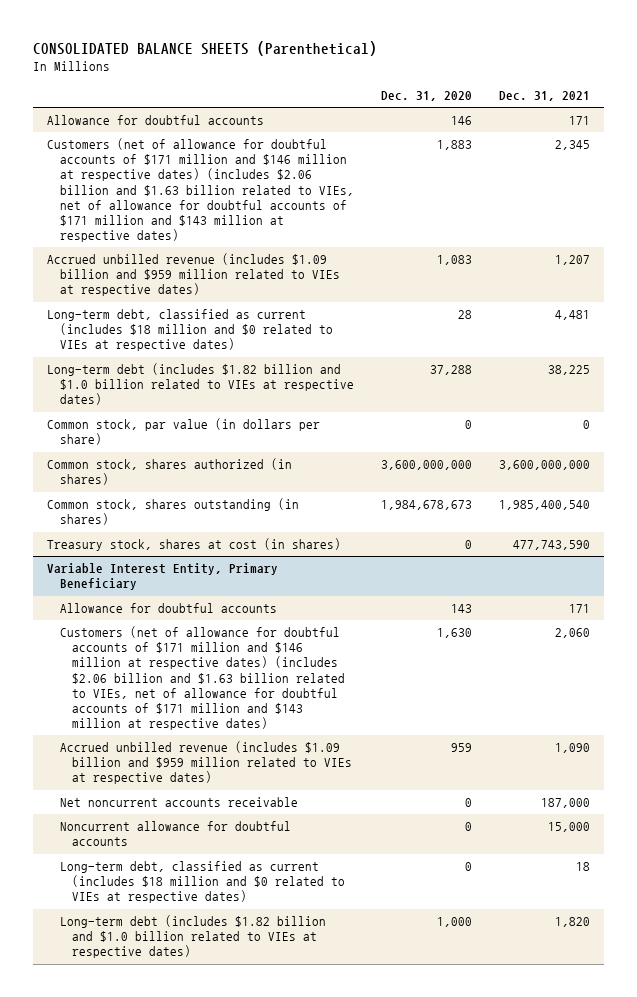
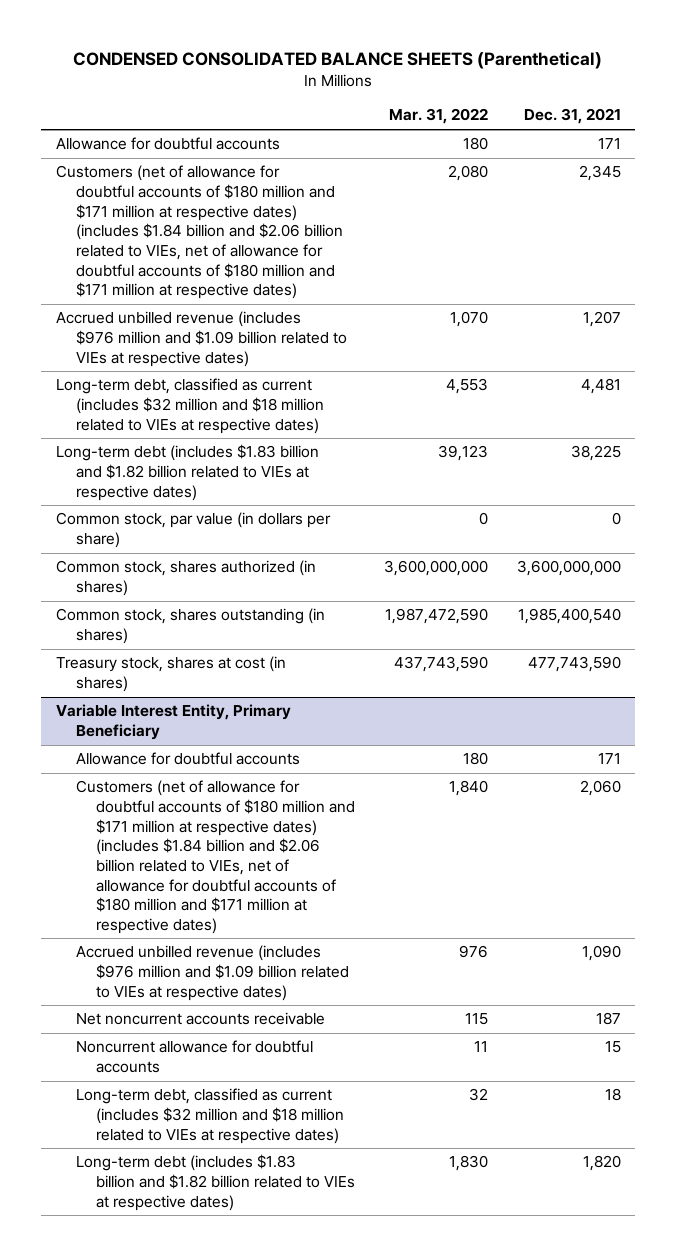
- CONSOLIDATED BALANCE SHEETS (Parenthetical)
+ CONDENSED CONSOLIDATED BALANCE SHEETS (Parenthetical)
- | Dec. 31, 2020 | Dec. 31, 2021
+ | Mar. 31, 2022 | Dec. 31, 2021
- Customers (net of allowance for doubtful accounts of $171 million and $146 million at respective dates) (includes $2.06 billion and $1.63 billion related to VIEs, net of allowance for doubtful accounts of $171 million and $143 million at respective dates) | 1,883 | 2,345
- Accrued unbilled revenue (includes $1.09 billion and $959 million related to VIEs at respective dates) | 1,083 | 1,207
- Long-term debt, classified as current (includes $18 million and $0 related to VIEs at respective dates) | 28 | 4,481
- Long-term debt (includes $1.82 billion and $1.0 billion related to VIEs at respective dates) | 37,288 | 38,225
+ Customers (net of allowance for doubtful accounts of $180 million and $171 million at respective dates) (includes $1.84 billion and $2.06 billion related to VIEs, net of allowance for doubtful accounts of $180 million and $171 million at respective dates) | 2,080 | 2,345
+ Accrued unbilled revenue (includes $976 million and $1.09 billion related to VIEs at respective dates) | 1,070 | 1,207
+ Long-term debt, classified as current (includes $32 million and $18 million related to VIEs at respective dates) | 4,553 | 4,481
+ Long-term debt (includes $1.83 billion and $1.82 billion related to VIEs at respective dates) | 39,123 | 38,225
@ Variable Interest Entity, Primary Beneficiary
- Customers (net of allowance for doubtful accounts of $171 million and $146 million at respective dates) (includes $2.06 billion and $1.63 billion related to VIEs, net of allowance for doubtful accounts of $171 million and $143 million at respective dates) | 1,630 | 2,060
- Accrued unbilled revenue (includes $1.09 billion and $959 million related to VIEs at respective dates) | 959 | 1,090
- Net noncurrent accounts receivable | 0 | 187,000
- Noncurrent allowance for doubtful accounts | 0 | 15,000
- Long-term debt, classified as current (includes $18 million and $0 related to VIEs at respective dates) | 0 | 18
- Long-term debt (includes $1.82 billion and $1.0 billion related to VIEs at respective dates) | 1,000 | 1,820
+ Customers (net of allowance for doubtful accounts of $180 million and $171 million at respective dates) (includes $1.84 billion and $2.06 billion related to VIEs, net of allowance for doubtful accounts of $180 million and $171 million at respective dates) | 1,840 | 2,060
+ Accrued unbilled revenue (includes $976 million and $1.09 billion related to VIEs at respective dates) | 976 | 1,090
+ Net noncurrent accounts receivable | 115 | 187
+ Noncurrent allowance for doubtful accounts | 11 | 15
+ Long-term debt, classified as current (includes $32 million and $18 million related to VIEs at respective dates) | 32 | 18
+ Long-term debt (includes $1.83 billion and $1.82 billion related to VIEs at respective dates) | 1,830 | 1,820

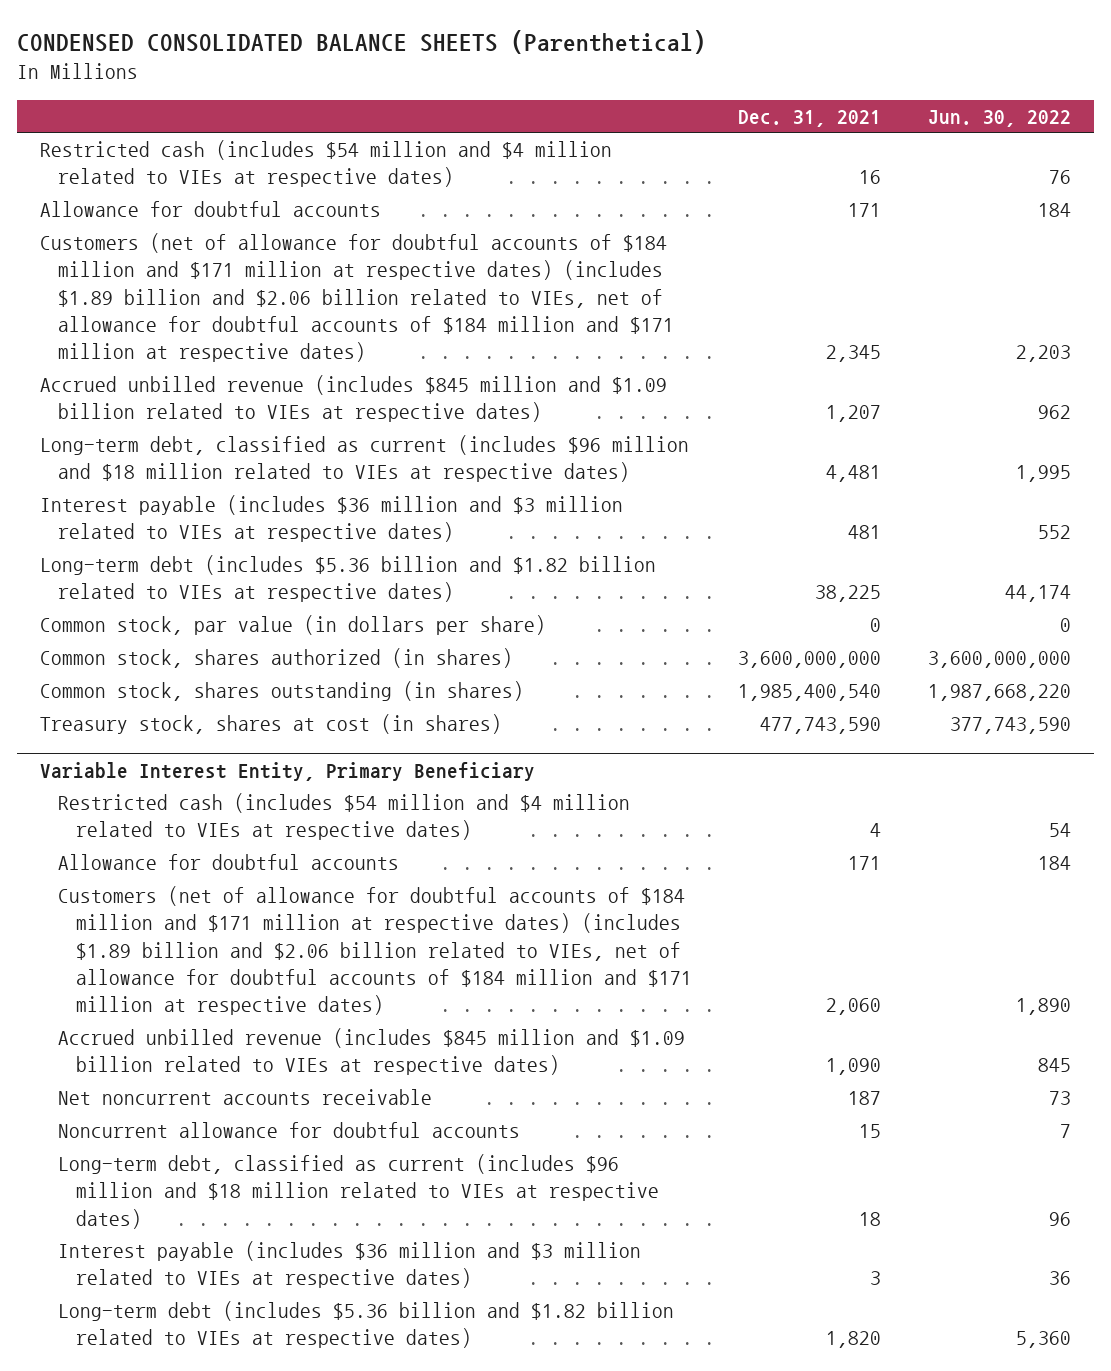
- | Mar. 31, 2022 | Dec. 31, 2021
+ | Dec. 31, 2021 | Jun. 30, 2022
+ Restricted cash (includes $54 million and $4 million related to VIEs at respective dates) | 16 | 76
- Customers (net of allowance for doubtful accounts of $180 million and $171 million at respective dates) (includes $1.84 billion and $2.06 billion related to VIEs, net of allowance for doubtful accounts of $180 million and $171 million at respective dates) | 2,080 | 2,345
- Accrued unbilled revenue (includes $976 million and $1.09 billion related to VIEs at respective dates) | 1,070 | 1,207
- Long-term debt, classified as current (includes $32 million and $18 million related to VIEs at respective dates) | 4,553 | 4,481
- Long-term debt (includes $1.83 billion and $1.82 billion related to VIEs at respective dates) | 39,123 | 38,225
+ Customers (net of allowance for doubtful accounts of $184 million and $171 million at respective dates) (includes $1.89 billion and $2.06 billion related to VIEs, net of allowance for doubtful accounts of $184 million and $171 million at respective dates) | 2,345 | 2,203
+ Accrued unbilled revenue (includes $845 million and $1.09 billion related to VIEs at respective dates) | 1,207 | 962
+ Long-term debt, classified as current (includes $96 million and $18 million related to VIEs at respective dates) | 4,481 | 1,995
+ Interest payable (includes $36 million and $3 million related to VIEs at respective dates) | 481 | 552
+ Long-term debt (includes $5.36 billion and $1.82 billion related to VIEs at respective dates) | 38,225 | 44,174
@ Variable Interest Entity, Primary Beneficiary
+ Restricted cash (includes $54 million and $4 million related to VIEs at respective dates) | 4 | 54
- Customers (net of allowance for doubtful accounts of $180 million and $171 million at respective dates) (includes $1.84 billion and $2.06 billion related to VIEs, net of allowance for doubtful accounts of $180 million and $171 million at respective dates) | 1,840 | 2,060
- Accrued unbilled revenue (includes $976 million and $1.09 billion related to VIEs at respective dates) | 976 | 1,090
+ Customers (net of allowance for doubtful accounts of $184 million and $171 million at respective dates) (includes $1.89 billion and $2.06 billion related to VIEs, net of allowance for doubtful accounts of $184 million and $171 million at respective dates) | 2,060 | 1,890
+ Accrued unbilled revenue (includes $845 million and $1.09 billion related to VIEs at respective dates) | 1,090 | 845
- Long-term debt, classified as current (includes $32 million and $18 million related to VIEs at respective dates) | 32 | 18
- Long-term debt (includes $1.83 billion and $1.82 billion related to VIEs at respective dates) | 1,830 | 1,820
+ Long-term debt, classified as current (includes $96 million and $18 million related to VIEs at respective dates) | 18 | 96
+ Interest payable (includes $36 million and $3 million related to VIEs at respective dates) | 3 | 36
+ Long-term debt (includes $5.36 billion and $1.82 billion related to VIEs at respective dates) | 1,820 | 5,360

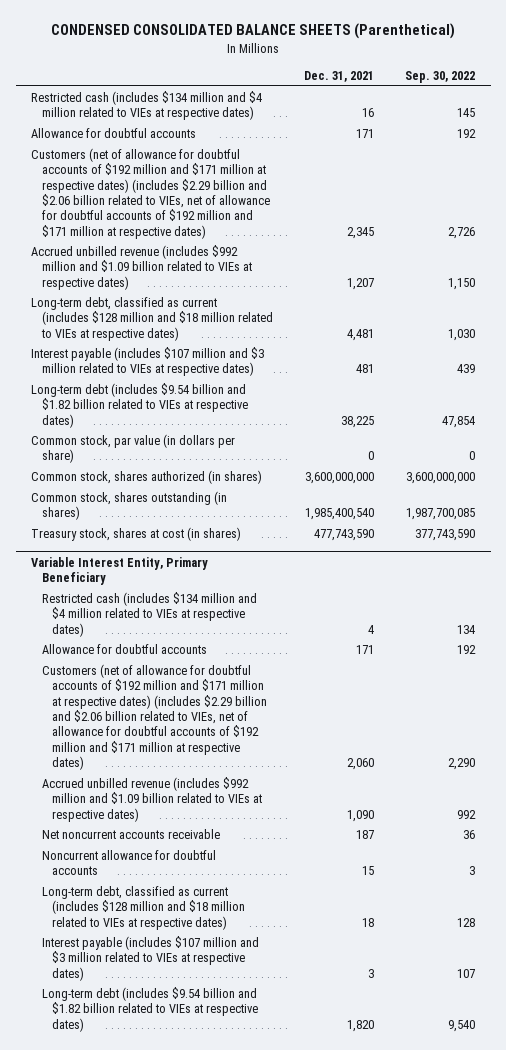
- | Dec. 31, 2021 | Jun. 30, 2022
+ | Dec. 31, 2021 | Sep. 30, 2022
- Restricted cash (includes $54 million and $4 million related to VIEs at respective dates) | 16 | 76
+ Restricted cash (includes $134 million and $4 million related to VIEs at respective dates) | 16 | 145
- Customers (net of allowance for doubtful accounts of $184 million and $171 million at respective dates) (includes $1.89 billion and $2.06 billion related to VIEs, net of allowance for doubtful accounts of $184 million and $171 million at respective dates) | 2,345 | 2,203
- Accrued unbilled revenue (includes $845 million and $1.09 billion related to VIEs at respective dates) | 1,207 | 962
- Long-term debt, classified as current (includes $96 million and $18 million related to VIEs at respective dates) | 4,481 | 1,995
- Interest payable (includes $36 million and $3 million related to VIEs at respective dates) | 481 | 552
- Long-term debt (includes $5.36 billion and $1.82 billion related to VIEs at respective dates) | 38,225 | 44,174
+ Customers (net of allowance for doubtful accounts of $192 million and $171 million at respective dates) (includes $2.29 billion and $2.06 billion related to VIEs, net of allowance for doubtful accounts of $192 million and $171 million at respective dates) | 2,345 | 2,726
+ Accrued unbilled revenue (includes $992 million and $1.09 billion related to VIEs at respective dates) | 1,207 | 1,150
+ Long-term debt, classified as current (includes $128 million and $18 million related to VIEs at respective dates) | 4,481 | 1,030
+ Interest payable (includes $107 million and $3 million related to VIEs at respective dates) | 481 | 439
+ Long-term debt (includes $9.54 billion and $1.82 billion related to VIEs at respective dates) | 38,225 | 47,854
@ Variable Interest Entity, Primary Beneficiary
- Restricted cash (includes $54 million and $4 million related to VIEs at respective dates) | 4 | 54
+ Restricted cash (includes $134 million and $4 million related to VIEs at respective dates) | 4 | 134
- Customers (net of allowance for doubtful accounts of $184 million and $171 million at respective dates) (includes $1.89 billion and $2.06 billion related to VIEs, net of allowance for doubtful accounts of $184 million and $171 million at respective dates) | 2,060 | 1,890
- Accrued unbilled revenue (includes $845 million and $1.09 billion related to VIEs at respective dates) | 1,090 | 845
+ Customers (net of allowance for doubtful accounts of $192 million and $171 million at respective dates) (includes $2.29 billion and $2.06 billion related to VIEs, net of allowance for doubtful accounts of $192 million and $171 million at respective dates) | 2,060 | 2,290
+ Accrued unbilled revenue (includes $992 million and $1.09 billion related to VIEs at respective dates) | 1,090 | 992
- Long-term debt, classified as current (includes $96 million and $18 million related to VIEs at respective dates) | 18 | 96
- Interest payable (includes $36 million and $3 million related to VIEs at respective dates) | 3 | 36
- Long-term debt (includes $5.36 billion and $1.82 billion related to VIEs at respective dates) | 1,820 | 5,360
+ Long-term debt, classified as current (includes $128 million and $18 million related to VIEs at respective dates) | 18 | 128
+ Interest payable (includes $107 million and $3 million related to VIEs at respective dates) | 3 | 107
+ Long-term debt (includes $9.54 billion and $1.82 billion related to VIEs at respective dates) | 1,820 | 9,540

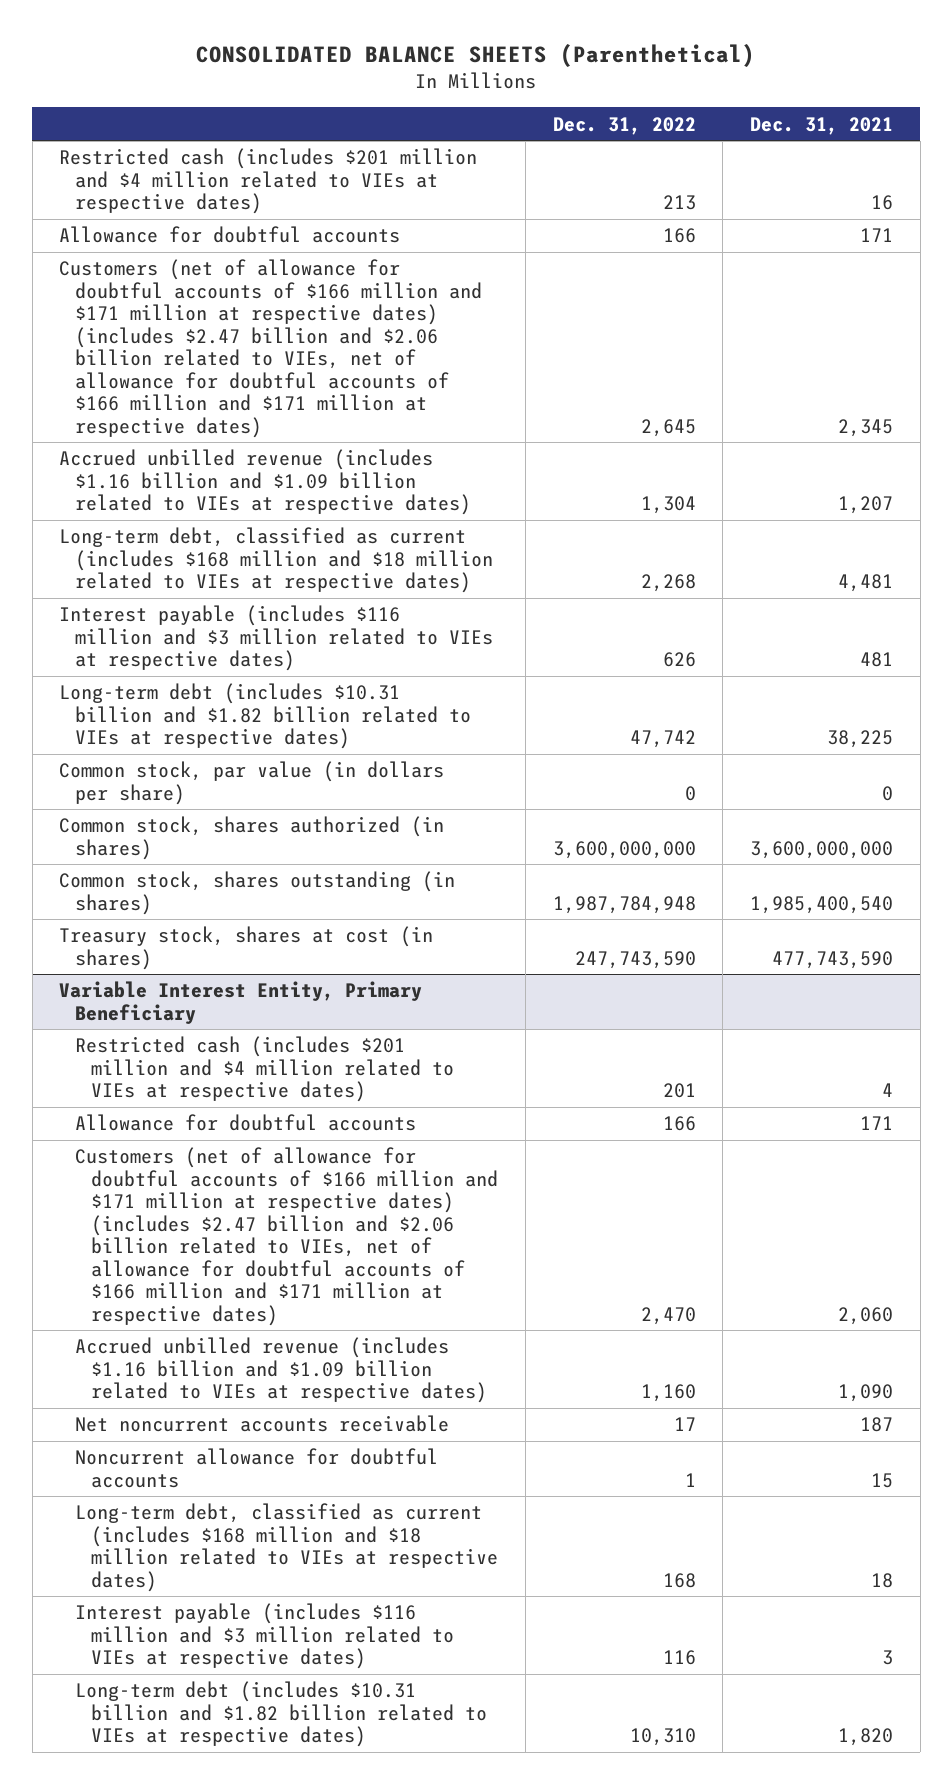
- CONDENSED CONSOLIDATED BALANCE SHEETS (Parenthetical)
+ CONSOLIDATED BALANCE SHEETS (Parenthetical)
- | Dec. 31, 2021 | Sep. 30, 2022
+ | Dec. 31, 2022 | Dec. 31, 2021
- Restricted cash (includes $134 million and $4 million related to VIEs at respective dates) | 16 | 145
+ Restricted cash (includes $201 million and $4 million related to VIEs at respective dates) | 213 | 16
- Customers (net of allowance for doubtful accounts of $192 million and $171 million at respective dates) (includes $2.29 billion and $2.06 billion related to VIEs, net of allowance for doubtful accounts of $192 million and $171 million at respective dates) | 2,345 | 2,726
- Accrued unbilled revenue (includes $992 million and $1.09 billion related to VIEs at respective dates) | 1,207 | 1,150
- Long-term debt, classified as current (includes $128 million and $18 million related to VIEs at respective dates) | 4,481 | 1,030
- Interest payable (includes $107 million and $3 million related to VIEs at respective dates) | 481 | 439
- Long-term debt (includes $9.54 billion and $1.82 billion related to VIEs at respective dates) | 38,225 | 47,854
+ Customers (net of allowance for doubtful accounts of $166 million and $171 million at respective dates) (includes $2.47 billion and $2.06 billion related to VIEs, net of allowance for doubtful accounts of $166 million and $171 million at respective dates) | 2,645 | 2,345
+ Accrued unbilled revenue (includes $1.16 billion and $1.09 billion related to VIEs at respective dates) | 1,304 | 1,207
+ Long-term debt, classified as current (includes $168 million and $18 million related to VIEs at respective dates) | 2,268 | 4,481
+ Interest payable (includes $116 million and $3 million related to VIEs at respective dates) | 626 | 481
+ Long-term debt (includes $10.31 billion and $1.82 billion related to VIEs at respective dates) | 47,742 | 38,225
@ Variable Interest Entity, Primary Beneficiary
- Restricted cash (includes $134 million and $4 million related to VIEs at respective dates) | 4 | 134
+ Restricted cash (includes $201 million and $4 million related to VIEs at respective dates) | 201 | 4
- Customers (net of allowance for doubtful accounts of $192 million and $171 million at respective dates) (includes $2.29 billion and $2.06 billion related to VIEs, net of allowance for doubtful accounts of $192 million and $171 million at respective dates) | 2,060 | 2,290
- Accrued unbilled revenue (includes $992 million and $1.09 billion related to VIEs at respective dates) | 1,090 | 992
+ Customers (net of allowance for doubtful accounts of $166 million and $171 million at respective dates) (includes $2.47 billion and $2.06 billion related to VIEs, net of allowance for doubtful accounts of $166 million and $171 million at respective dates) | 2,470 | 2,060
+ Accrued unbilled revenue (includes $1.16 billion and $1.09 billion related to VIEs at respective dates) | 1,160 | 1,090
- Long-term debt, classified as current (includes $128 million and $18 million related to VIEs at respective dates) | 18 | 128
- Interest payable (includes $107 million and $3 million related to VIEs at respective dates) | 3 | 107
- Long-term debt (includes $9.54 billion and $1.82 billion related to VIEs at respective dates) | 1,820 | 9,540
+ Long-term debt, classified as current (includes $168 million and $18 million related to VIEs at respective dates) | 168 | 18
+ Interest payable (includes $116 million and $3 million related to VIEs at respective dates) | 116 | 3
+ Long-term debt (includes $10.31 billion and $1.82 billion related to VIEs at respective dates) | 10,310 | 1,820

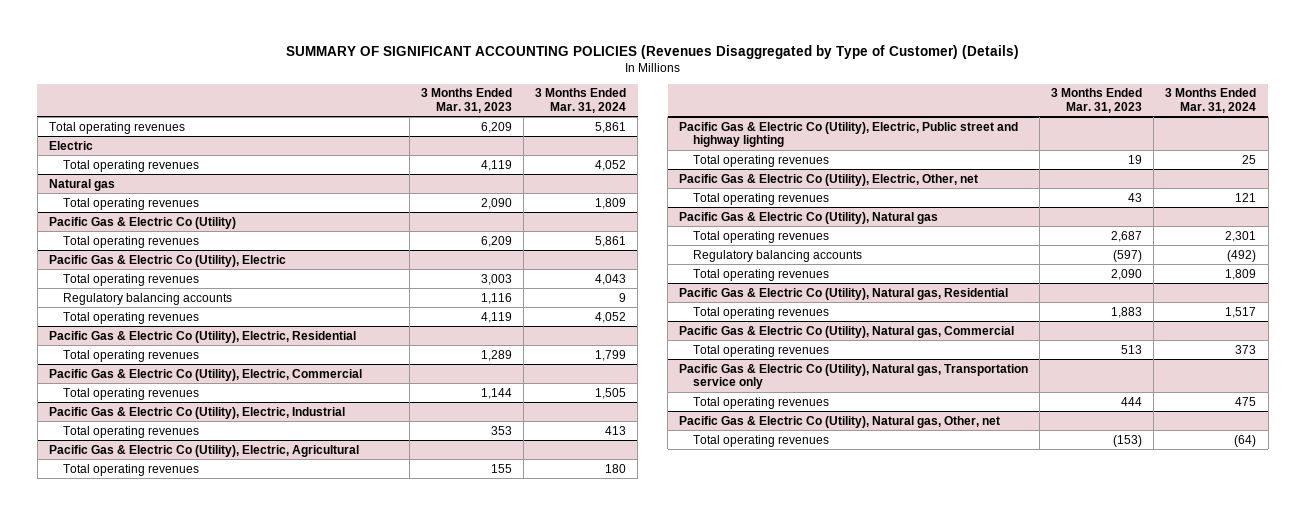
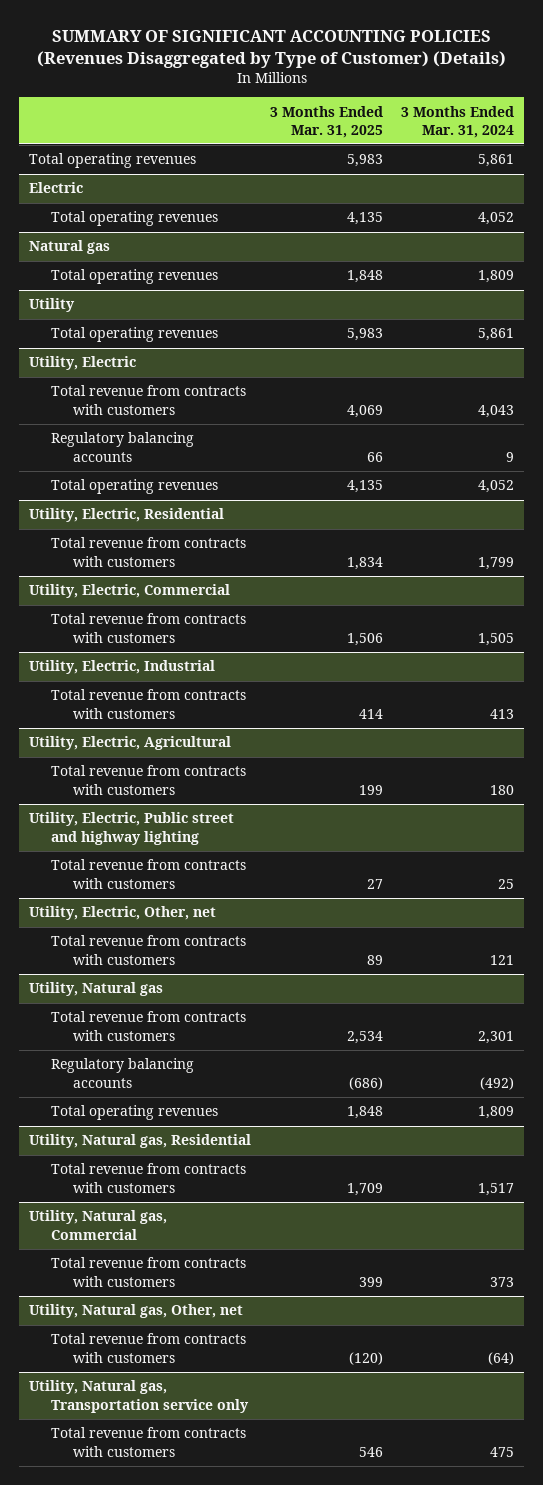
- | 3 Months Ended Mar. 31, 2023 | 3 Months Ended Mar. 31, 2024
+ | 3 Months Ended Mar. 31, 2025 | 3 Months Ended Mar. 31, 2024
- Pacific Gas & Electric Co (Utility)
+ Utility
- Pacific Gas & Electric Co (Utility), Electric
- Total operating revenues | 3,003 | 4,043
+ Utility, Electric
+ Total revenue from contracts with customers | 4,069 | 4,043
- Pacific Gas & Electric Co (Utility), Electric, Residential
- Total operating revenues | 1,289 | 1,799
- Pacific Gas & Electric Co (Utility), Electric, Commercial
- Total operating revenues | 1,144 | 1,505
- Pacific Gas & Electric Co (Utility), Electric, Industrial
- Total operating revenues | 353 | 413
- Pacific Gas & Electric Co (Utility), Electric, Agricultural
- Total operating revenues | 155 | 180
- Pacific Gas & Electric Co (Utility), Electric, Public street and highway lighting
- Total operating revenues | 19 | 25
- Pacific Gas & Electric Co (Utility), Electric, Other, net
- Total operating revenues | 43 | 121
- Pacific Gas & Electric Co (Utility), Natural gas
- Total operating revenues | 2,687 | 2,301
+ Utility, Electric, Residential
+ Total revenue from contracts with customers | 1,834 | 1,799
+ Utility, Electric, Commercial
+ Total revenue from contracts with customers | 1,506 | 1,505
+ Utility, Electric, Industrial
+ Total revenue from contracts with customers | 414 | 413
+ Utility, Electric, Agricultural
+ Total revenue from contracts with customers | 199 | 180
+ Utility, Electric, Public street and highway lighting
+ Total revenue from contracts with customers | 27 | 25
+ Utility, Electric, Other, net
+ Total revenue from contracts with customers | 89 | 121
+ Utility, Natural gas
+ Total revenue from contracts with customers | 2,534 | 2,301
- Pacific Gas & Electric Co (Utility), Natural gas, Residential
- Total operating revenues | 1,883 | 1,517
- Pacific Gas & Electric Co (Utility), Natural gas, Commercial
- Total operating revenues | 513 | 373
- Pacific Gas & Electric Co (Utility), Natural gas, Transportation service only
- Total operating revenues | 444 | 475
- Pacific Gas & Electric Co (Utility), Natural gas, Other, net
- Total operating revenues | (153) | (64)
+ Utility, Natural gas, Residential
+ Total revenue from contracts with customers | 1,709 | 1,517
+ Utility, Natural gas, Commercial
+ Total revenue from contracts with customers | 399 | 373
+ Utility, Natural gas, Other, net
+ Total revenue from contracts with customers | (120) | (64)
+ Utility, Natural gas, Transportation service only
+ Total revenue from contracts with customers | 546 | 475

